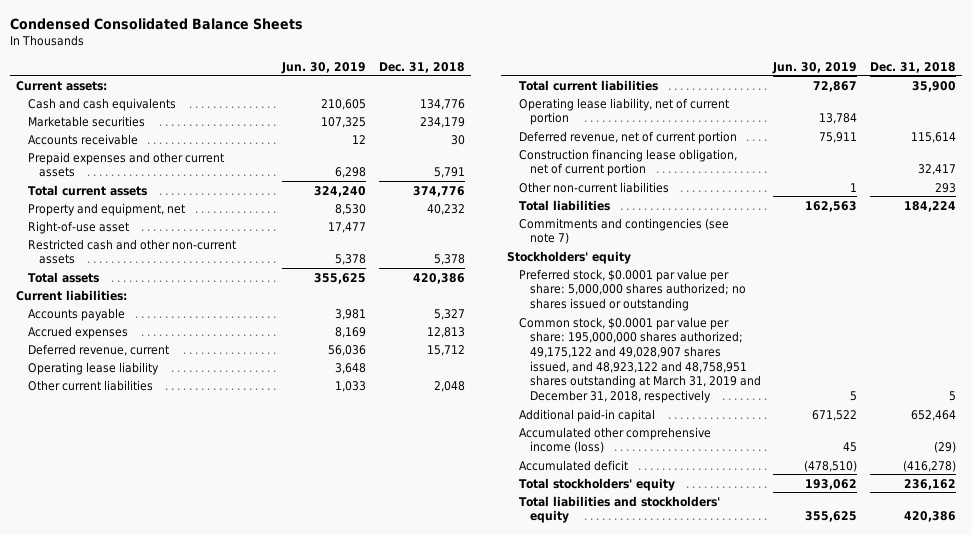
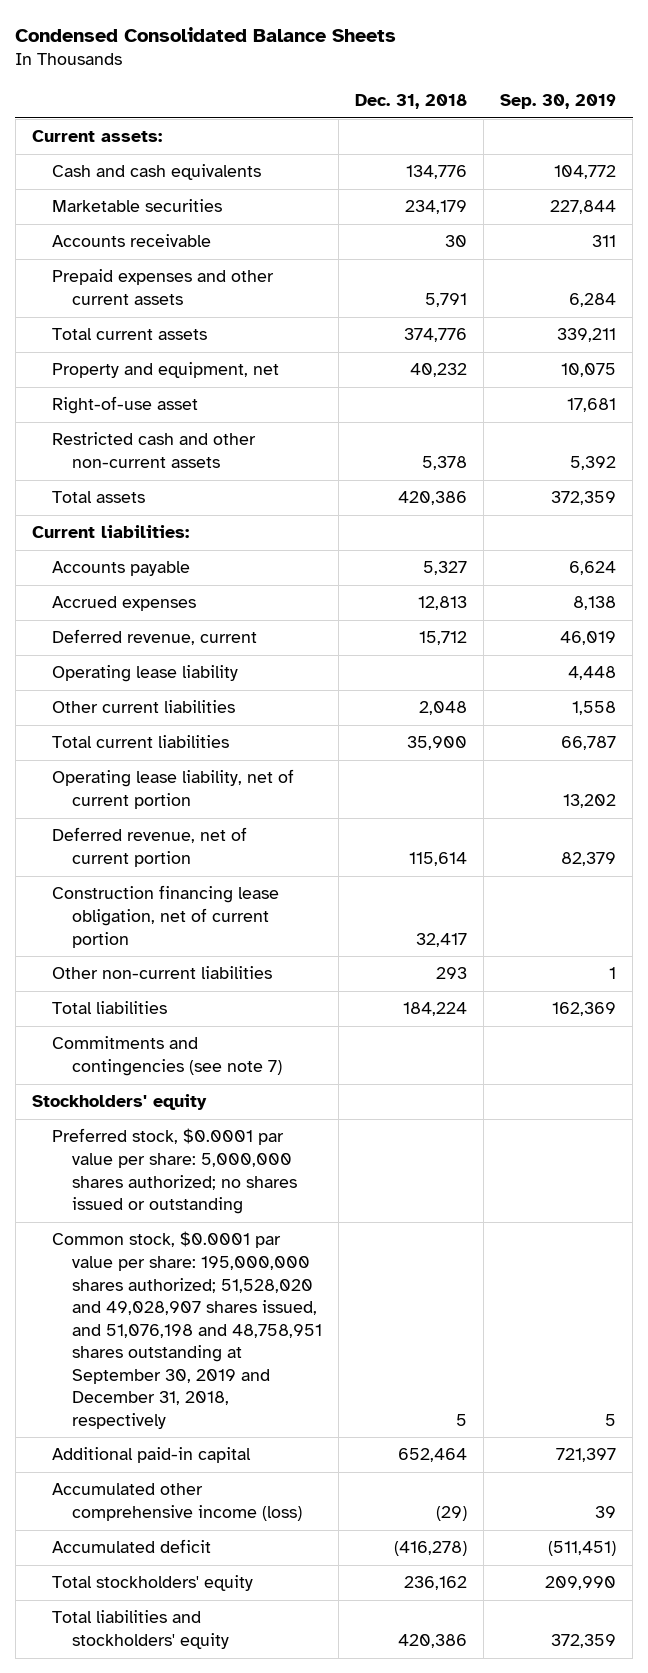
- | Jun. 30, 2019 | Dec. 31, 2018
+ | Dec. 31, 2018 | Sep. 30, 2019
- Common stock, $0.0001 par value per share: 195,000,000 shares authorized; 49,175,122 and 49,028,907 shares issued, and 48,923,122 and 48,758,951 shares outstanding at March 31, 2019 and December 31, 2018, respectively | 5 | 5
+ Common stock, $0.0001 par value per share: 195,000,000 shares authorized; 51,528,020 and 49,028,907 shares issued, and 51,076,198 and 48,758,951 shares outstanding at September 30, 2019 and December 31, 2018, respectively | 5 | 5

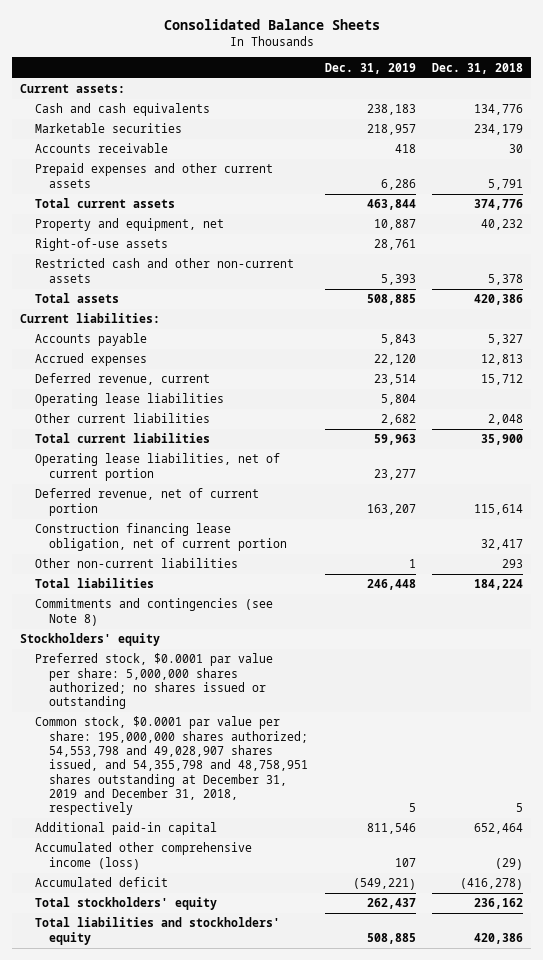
- Condensed Consolidated Balance Sheets
+ Consolidated Balance Sheets
- | Dec. 31, 2018 | Sep. 30, 2019
+ | Dec. 31, 2019 | Dec. 31, 2018
- Right-of-use asset | | 17,681
+ Right-of-use assets | 28,761 |
- Operating lease liability | | 4,448
+ Operating lease liabilities | 5,804 |
- Operating lease liability, net of current portion | | 13,202
+ Operating lease liabilities, net of current portion | 23,277 |
- Commitments and contingencies (see note 7)
+ Commitments and contingencies (see Note 8)
- Common stock, $0.0001 par value per share: 195,000,000 shares authorized; 51,528,020 and 49,028,907 shares issued, and 51,076,198 and 48,758,951 shares outstanding at September 30, 2019 and December 31, 2018, respectively | 5 | 5
+ Common stock, $0.0001 par value per share: 195,000,000 shares authorized; 54,553,798 and 49,028,907 shares issued, and 54,355,798 and 48,758,951 shares outstanding at December 31, 2019 and December 31, 2018, respectively | 5 | 5

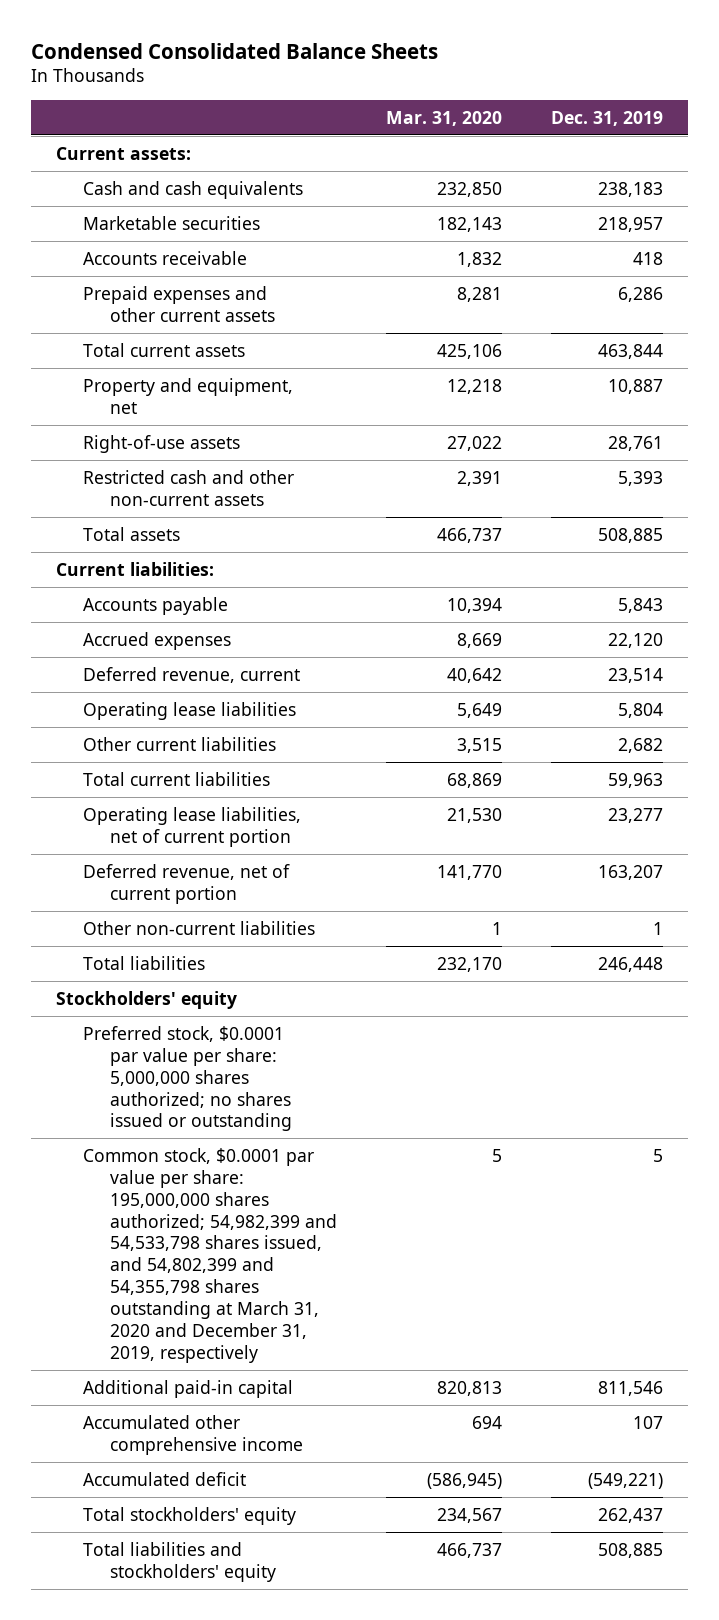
- Consolidated Balance Sheets
+ Condensed Consolidated Balance Sheets
- | Dec. 31, 2019 | Dec. 31, 2018
+ | Mar. 31, 2020 | Dec. 31, 2019
- Construction financing lease obligation, net of current portion | | 32,417
- Commitments and contingencies (see Note 8)
- Common stock, $0.0001 par value per share: 195,000,000 shares authorized; 54,553,798 and 49,028,907 shares issued, and 54,355,798 and 48,758,951 shares outstanding at December 31, 2019 and December 31, 2018, respectively | 5 | 5
+ Common stock, $0.0001 par value per share: 195,000,000 shares authorized; 54,982,399 and 54,533,798 shares issued, and 54,802,399 and 54,355,798 shares outstanding at March 31, 2020 and December 31, 2019, respectively | 5 | 5
- Accumulated other comprehensive income (loss) | 107 | (29)
+ Accumulated other comprehensive income | 694 | 107

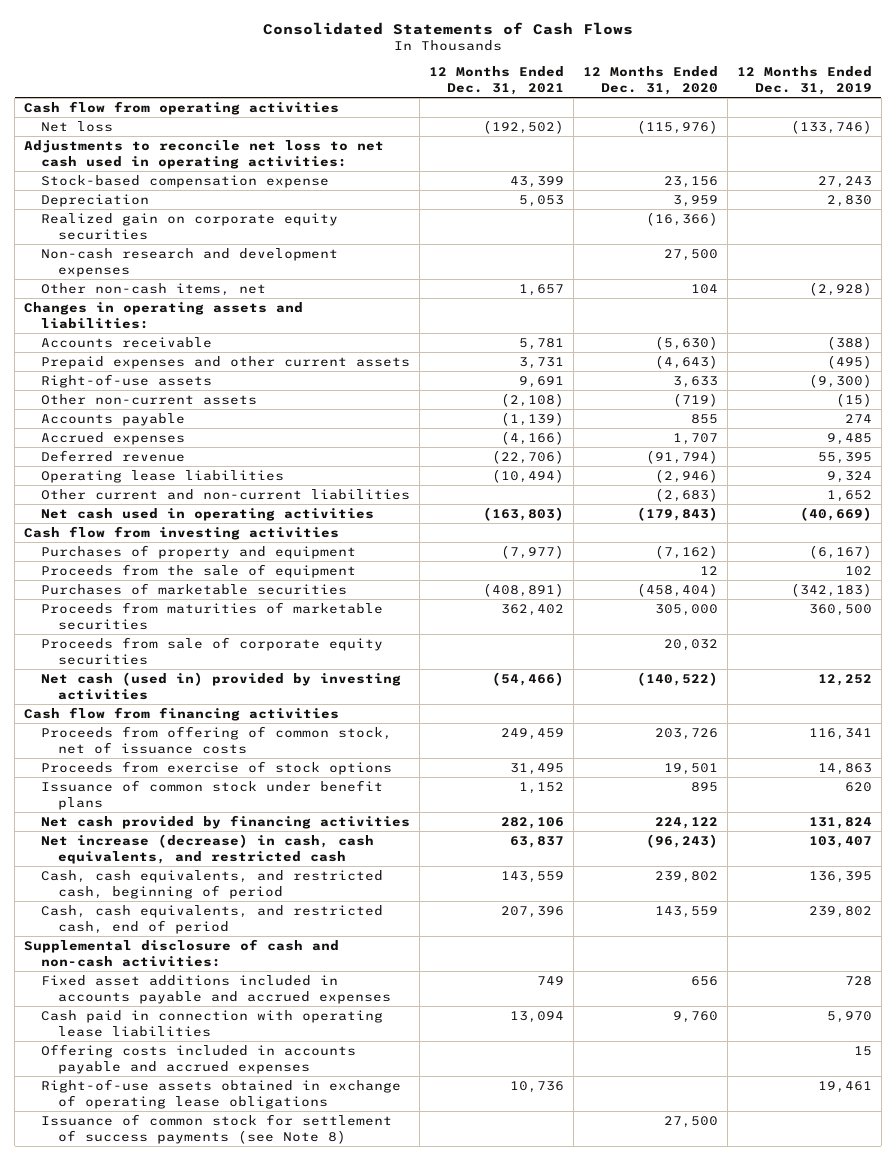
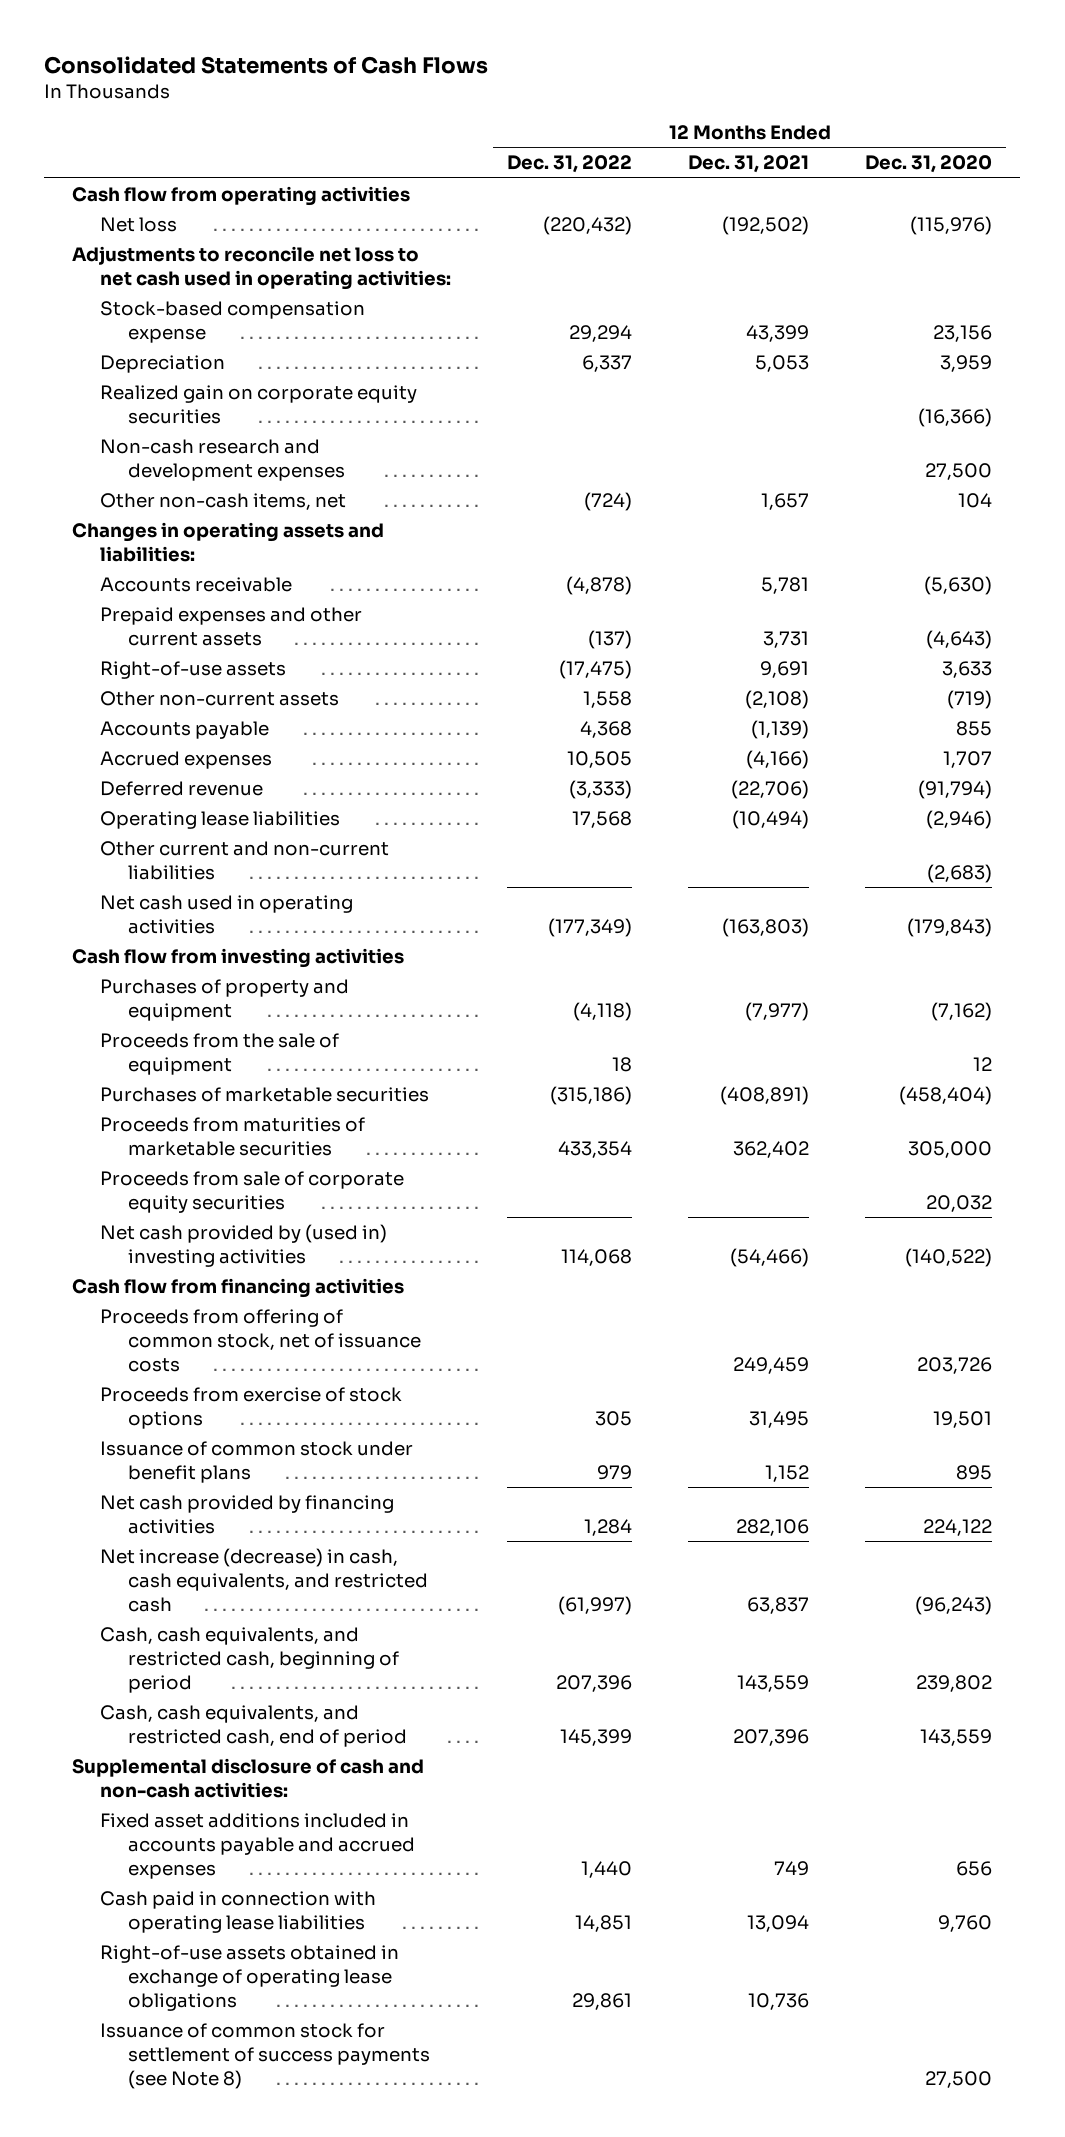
- | 12 Months Ended Dec. 31, 2021 | 12 Months Ended Dec. 31, 2020 | 12 Months Ended Dec. 31, 2019
+ | 12 Months Ended Dec. 31, 2022 | 12 Months Ended Dec. 31, 2021 | 12 Months Ended Dec. 31, 2020
- Net cash (used in) provided by investing activities | (54,466) | (140,522) | 12,252
+ Net cash provided by (used in) investing activities | 114,068 | (54,466) | (140,522)
- Offering costs included in accounts payable and accrued expenses | | | 15

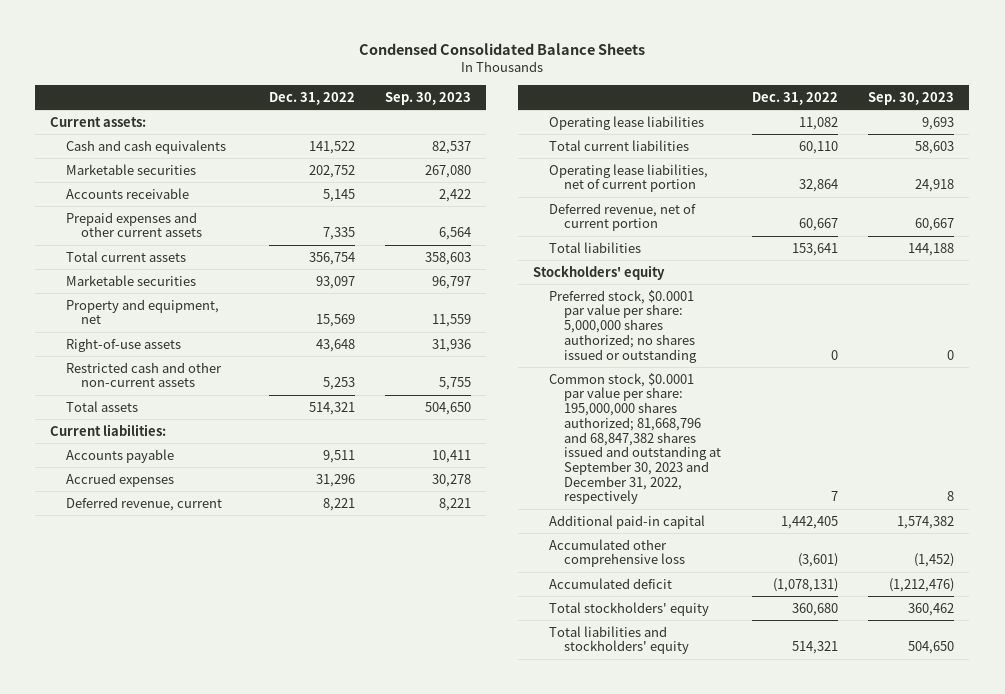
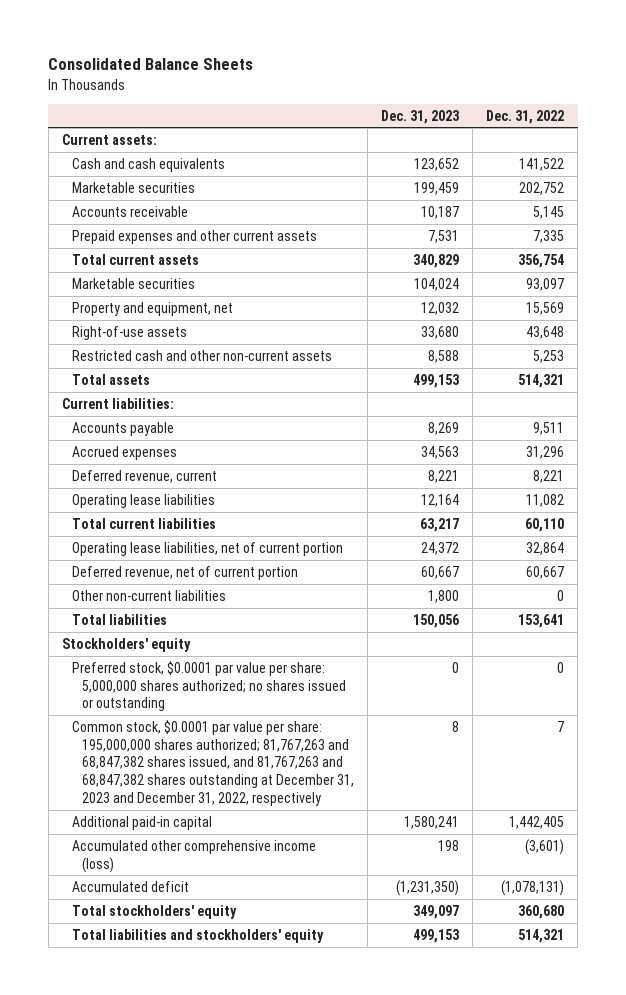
- Condensed Consolidated Balance Sheets
+ Consolidated Balance Sheets
- | Dec. 31, 2022 | Sep. 30, 2023
+ | Dec. 31, 2023 | Dec. 31, 2022
+ Other non-current liabilities | 1,800 | 0
- Common stock, $0.0001 par value per share: 195,000,000 shares authorized; 81,668,796 and 68,847,382 shares issued and outstanding at September 30, 2023 and December 31, 2022, respectively | 7 | 8
+ Common stock, $0.0001 par value per share: 195,000,000 shares authorized; 81,767,263 and 68,847,382 shares issued, and 81,767,263 and 68,847,382 shares outstanding at December 31, 2023 and December 31, 2022, respectively | 8 | 7
- Accumulated other comprehensive loss | (3,601) | (1,452)
+ Accumulated other comprehensive income (loss) | 198 | (3,601)

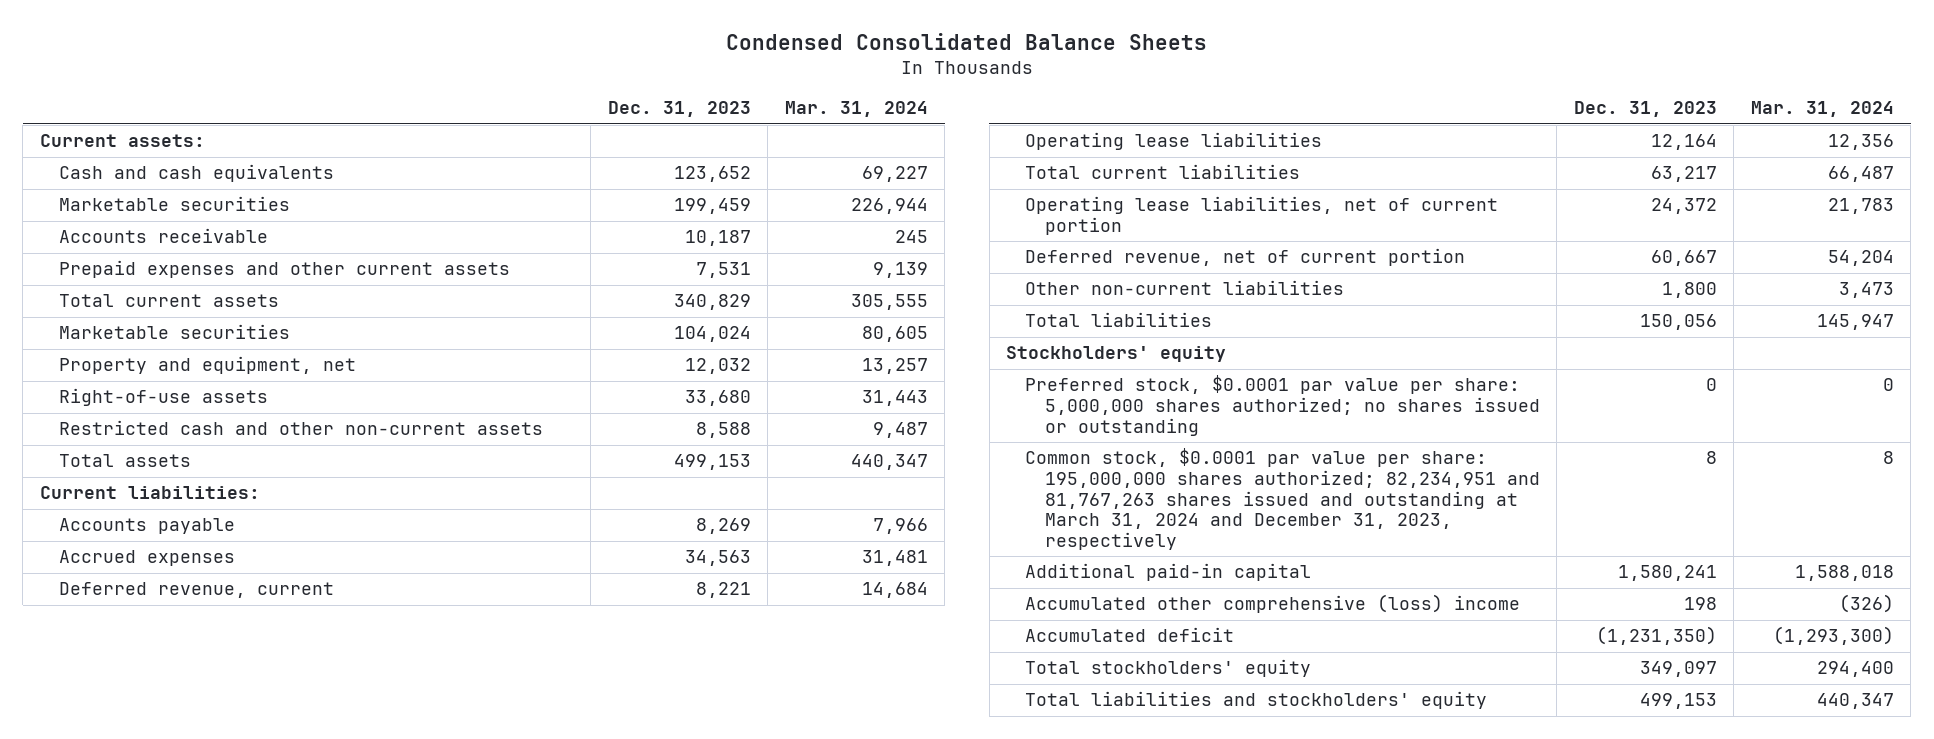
- Consolidated Balance Sheets
+ Condensed Consolidated Balance Sheets
- | Dec. 31, 2023 | Dec. 31, 2022
+ | Dec. 31, 2023 | Mar. 31, 2024
- Common stock, $0.0001 par value per share: 195,000,000 shares authorized; 81,767,263 and 68,847,382 shares issued, and 81,767,263 and 68,847,382 shares outstanding at December 31, 2023 and December 31, 2022, respectively | 8 | 7
+ Common stock, $0.0001 par value per share: 195,000,000 shares authorized; 82,234,951 and 81,767,263 shares issued and outstanding at March 31, 2024 and December 31, 2023, respectively | 8 | 8
- Accumulated other comprehensive income (loss) | 198 | (3,601)
+ Accumulated other comprehensive (loss) income | 198 | (326)

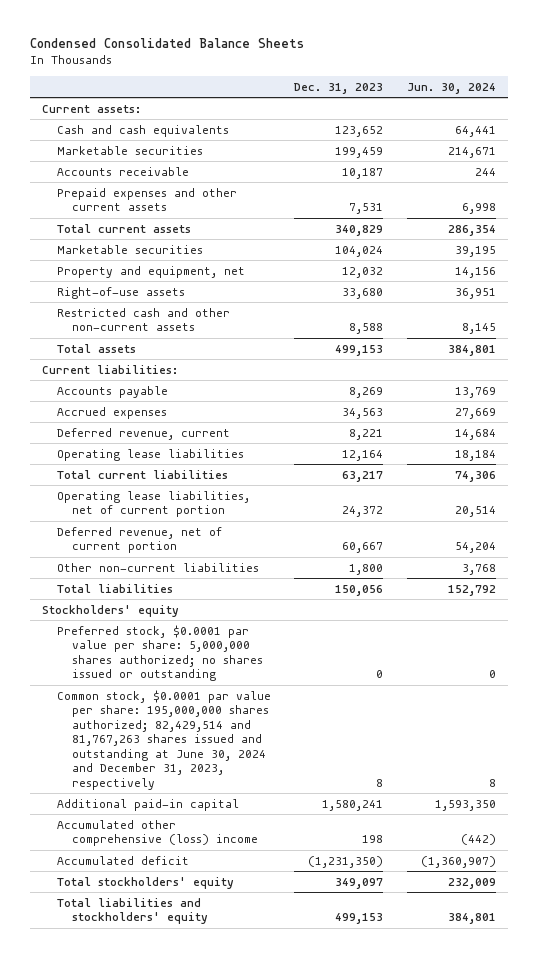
- | Dec. 31, 2023 | Mar. 31, 2024
+ | Dec. 31, 2023 | Jun. 30, 2024
- Common stock, $0.0001 par value per share: 195,000,000 shares authorized; 82,234,951 and 81,767,263 shares issued and outstanding at March 31, 2024 and December 31, 2023, respectively | 8 | 8
+ Common stock, $0.0001 par value per share: 195,000,000 shares authorized; 82,429,514 and 81,767,263 shares issued and outstanding at June 30, 2024 and December 31, 2023, respectively | 8 | 8

